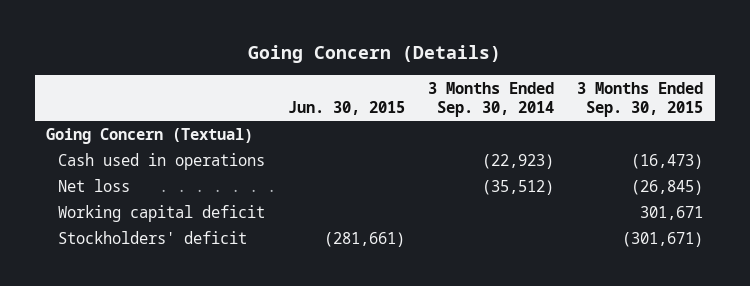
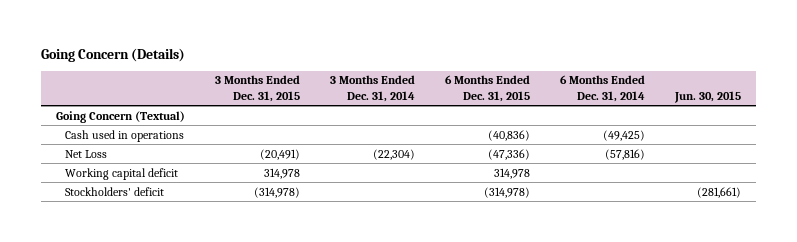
- | Jun. 30, 2015 | 3 Months Ended Sep. 30, 2014 | 3 Months Ended Sep. 30, 2015
+ | 3 Months Ended Dec. 31, 2015 | 3 Months Ended Dec. 31, 2014 | 6 Months Ended Dec. 31, 2015 | 6 Months Ended Dec. 31, 2014 | Jun. 30, 2015
- Net loss | | (35,512) | (26,845)
+ Net Loss | (20,491) | (22,304) | (47,336) | (57,816) |

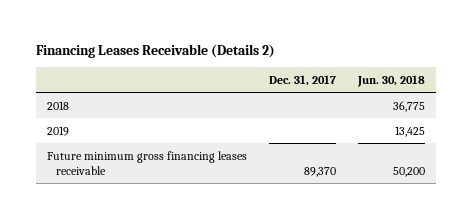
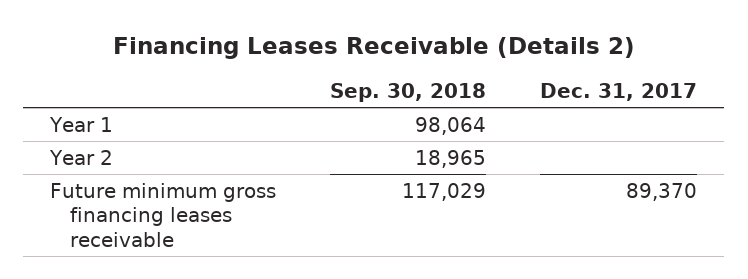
- | Dec. 31, 2017 | Jun. 30, 2018
+ | Sep. 30, 2018 | Dec. 31, 2017
- 2018 | | 36,775
- 2019 | | 13,425
+ Year 1 | 98,064 |
+ Year 2 | 18,965 |

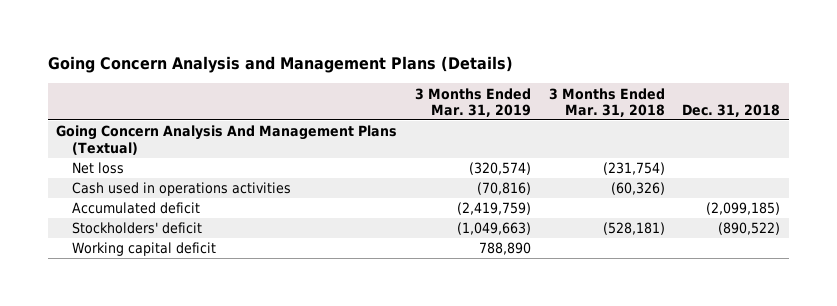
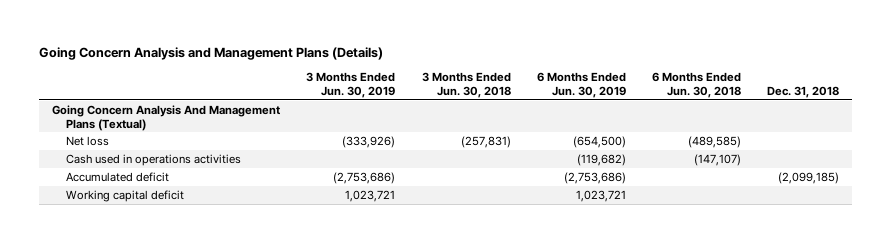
- | 3 Months Ended Mar. 31, 2019 | 3 Months Ended Mar. 31, 2018 | Dec. 31, 2018
+ | 3 Months Ended Jun. 30, 2019 | 3 Months Ended Jun. 30, 2018 | 6 Months Ended Jun. 30, 2019 | 6 Months Ended Jun. 30, 2018 | Dec. 31, 2018
- Stockholders' deficit | (1,049,663) | (528,181) | (890,522)

